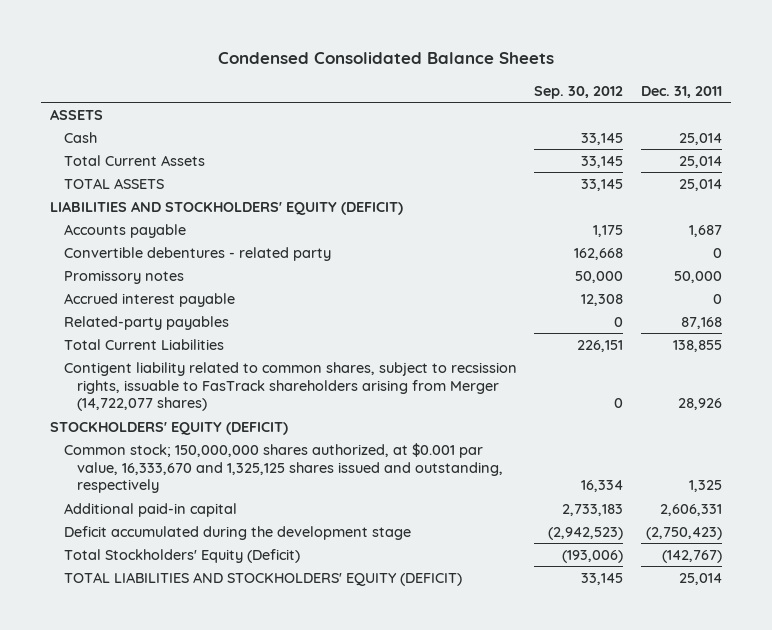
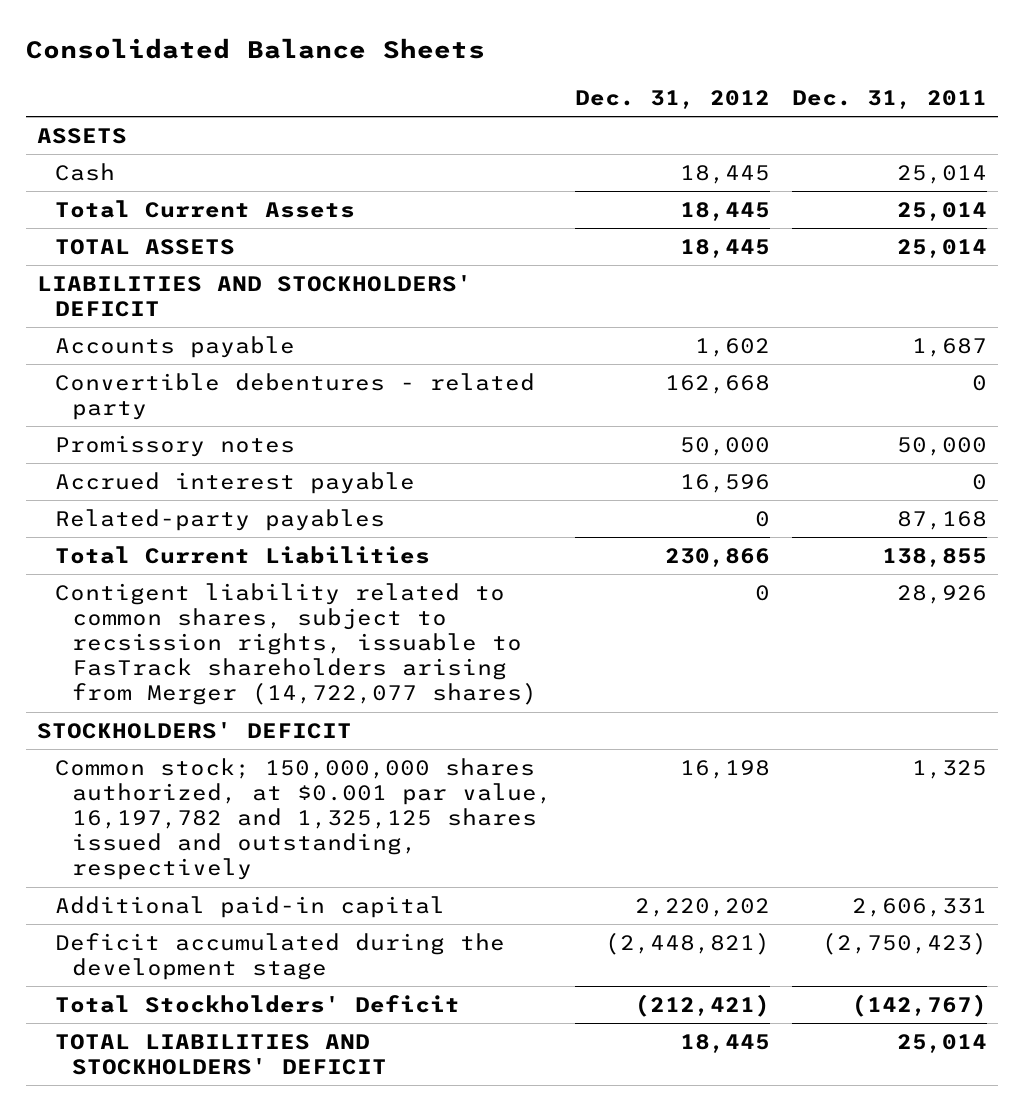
- Condensed Consolidated Balance Sheets
+ Consolidated Balance Sheets
- | Sep. 30, 2012 | Dec. 31, 2011
+ | Dec. 31, 2012 | Dec. 31, 2011
- LIABILITIES AND STOCKHOLDERS' EQUITY (DEFICIT)
+ LIABILITIES AND STOCKHOLDERS' DEFICIT
- STOCKHOLDERS' EQUITY (DEFICIT)
- Common stock; 150,000,000 shares authorized, at $0.001 par value, 16,333,670 and 1,325,125 shares issued and outstanding, respectively | 16,334 | 1,325
+ STOCKHOLDERS' DEFICIT
+ Common stock; 150,000,000 shares authorized, at $0.001 par value, 16,197,782 and 1,325,125 shares issued and outstanding, respectively | 16,198 | 1,325
- Total Stockholders' Equity (Deficit) | (193,006) | (142,767)
- TOTAL LIABILITIES AND STOCKHOLDERS' EQUITY (DEFICIT) | 33,145 | 25,014
+ Total Stockholders' Deficit | (212,421) | (142,767)
+ TOTAL LIABILITIES AND STOCKHOLDERS' DEFICIT | 18,445 | 25,014

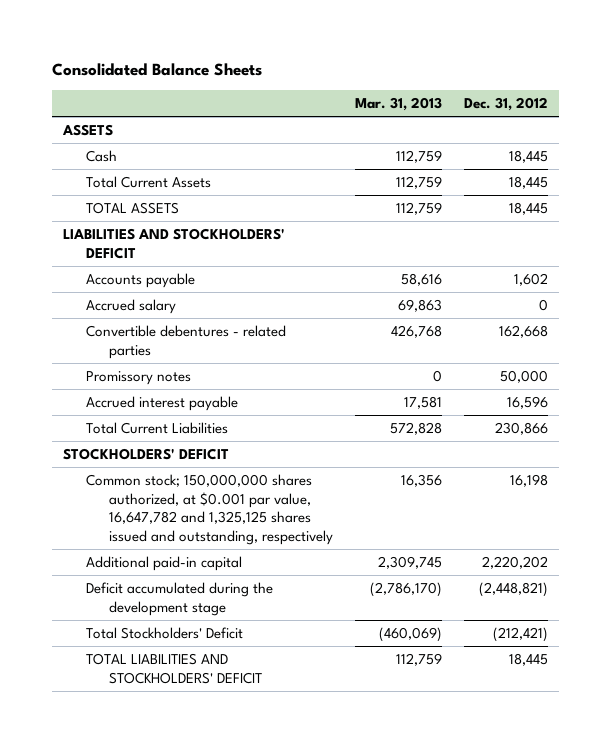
- | Dec. 31, 2012 | Dec. 31, 2011
+ | Mar. 31, 2013 | Dec. 31, 2012
- Convertible debentures - related party | 162,668 | 0
+ Accrued salary | 69,863 | 0
+ Convertible debentures - related parties | 426,768 | 162,668
- Related-party payables | 0 | 87,168
- Contigent liability related to common shares, subject to recsission rights, issuable to FasTrack shareholders arising from Merger (14,722,077 shares) | 0 | 28,926
- Common stock; 150,000,000 shares authorized, at $0.001 par value, 16,197,782 and 1,325,125 shares issued and outstanding, respectively | 16,198 | 1,325
+ Common stock; 150,000,000 shares authorized, at $0.001 par value, 16,647,782 and 1,325,125 shares issued and outstanding, respectively | 16,356 | 16,198

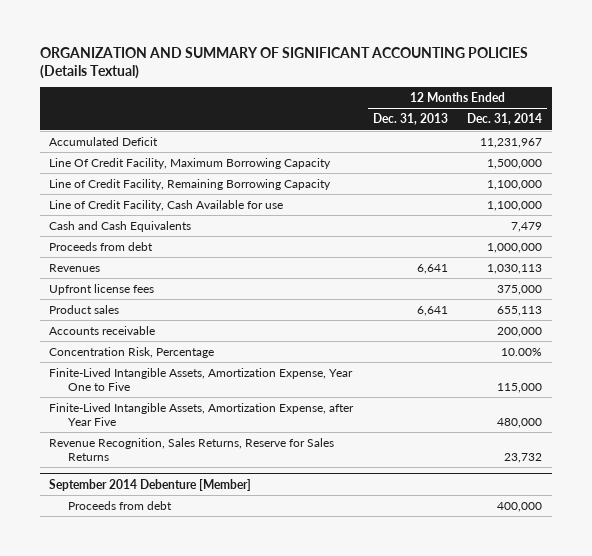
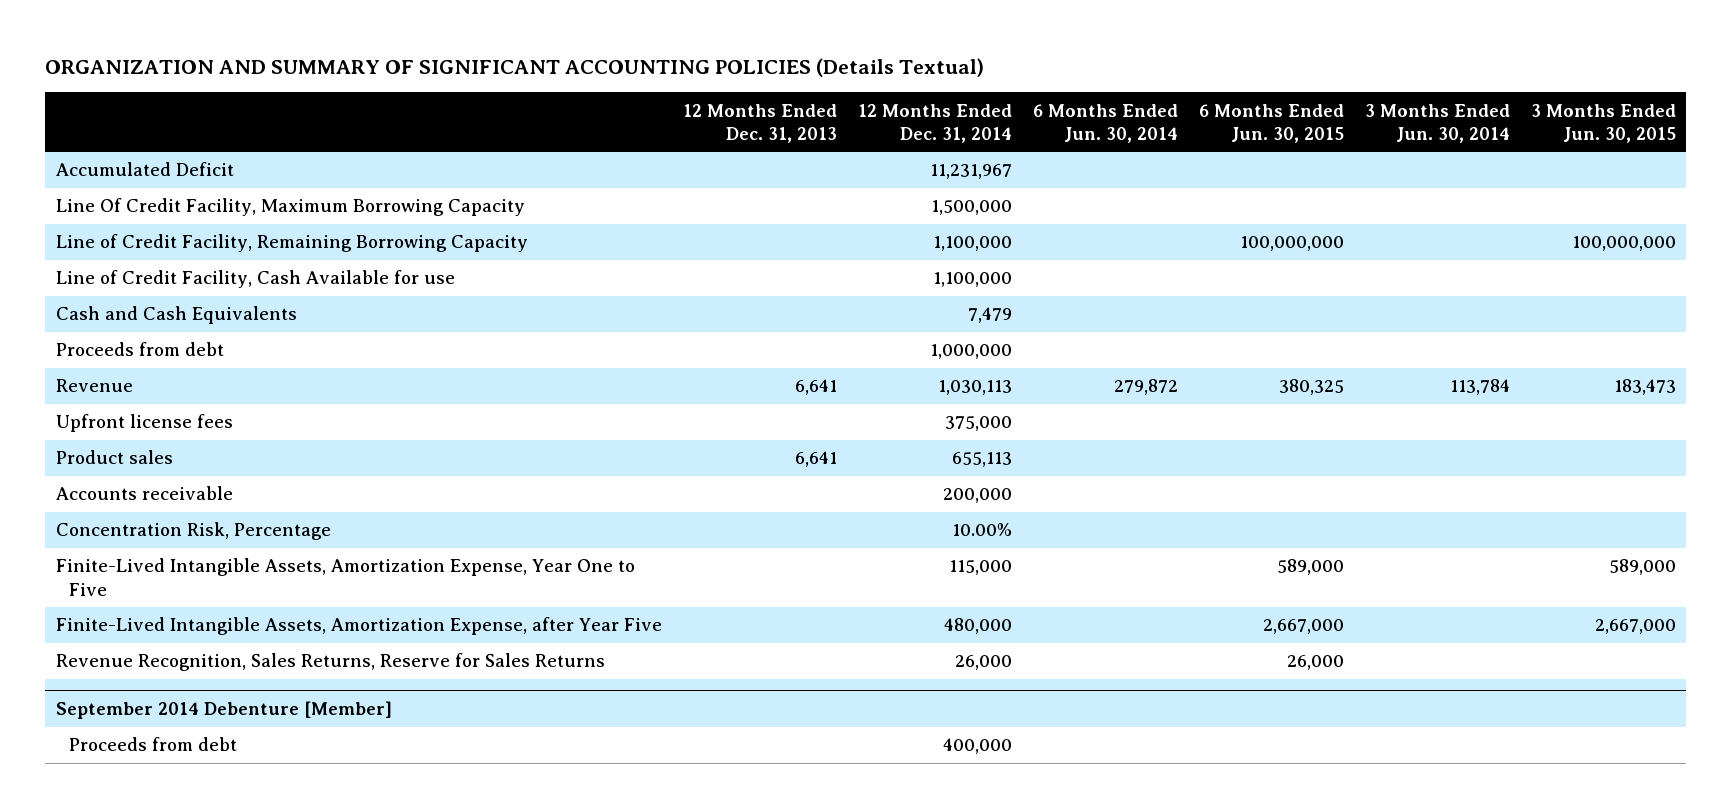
- | 12 Months Ended Dec. 31, 2013 | 12 Months Ended Dec. 31, 2014
+ | 12 Months Ended Dec. 31, 2013 | 12 Months Ended Dec. 31, 2014 | 6 Months Ended Jun. 30, 2014 | 6 Months Ended Jun. 30, 2015 | 3 Months Ended Jun. 30, 2014 | 3 Months Ended Jun. 30, 2015
- Revenues | 6,641 | 1,030,113
+ Revenue | 6,641 | 1,030,113 | 279,872 | 380,325 | 113,784 | 183,473
- Revenue Recognition, Sales Returns, Reserve for Sales Returns | | 23,732
+ Revenue Recognition, Sales Returns, Reserve for Sales Returns | | 26,000 | | 26,000 | |

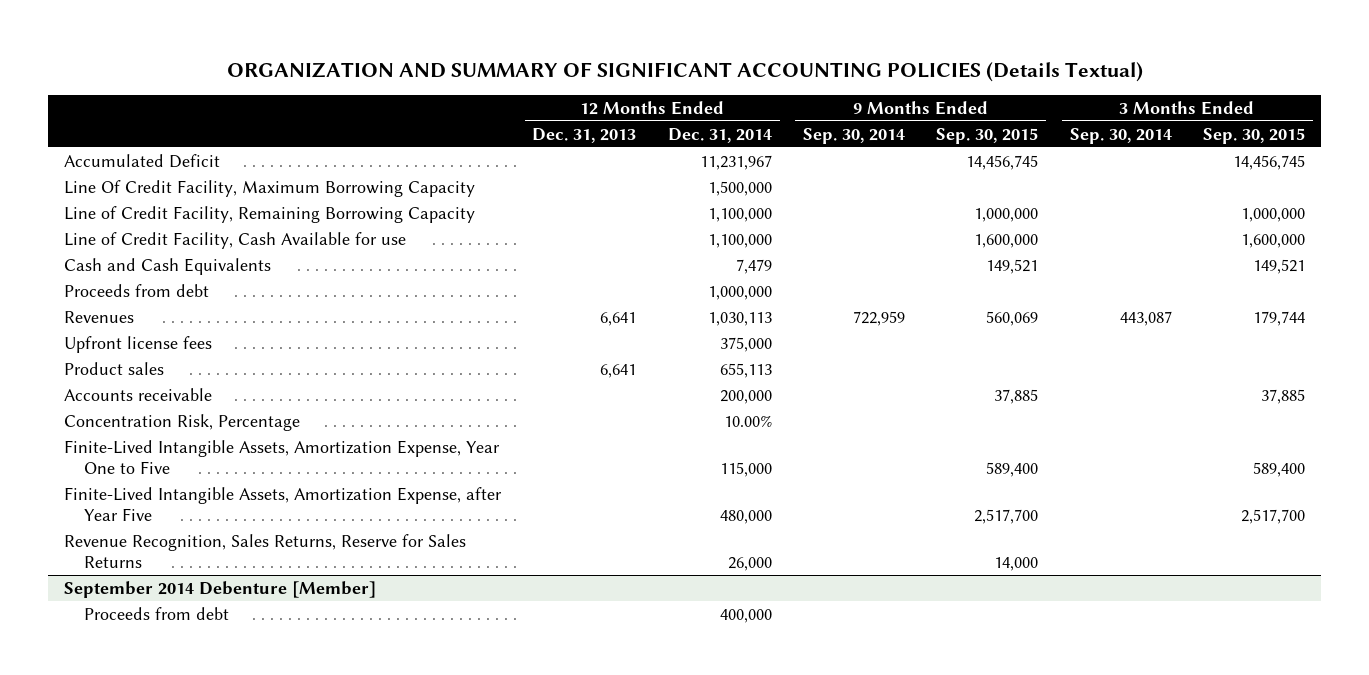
- | 12 Months Ended Dec. 31, 2013 | 12 Months Ended Dec. 31, 2014 | 6 Months Ended Jun. 30, 2014 | 6 Months Ended Jun. 30, 2015 | 3 Months Ended Jun. 30, 2014 | 3 Months Ended Jun. 30, 2015
+ | 12 Months Ended Dec. 31, 2013 | 12 Months Ended Dec. 31, 2014 | 9 Months Ended Sep. 30, 2014 | 9 Months Ended Sep. 30, 2015 | 3 Months Ended Sep. 30, 2014 | 3 Months Ended Sep. 30, 2015
- Revenue | 6,641 | 1,030,113 | 279,872 | 380,325 | 113,784 | 183,473
+ Revenues | 6,641 | 1,030,113 | 722,959 | 560,069 | 443,087 | 179,744

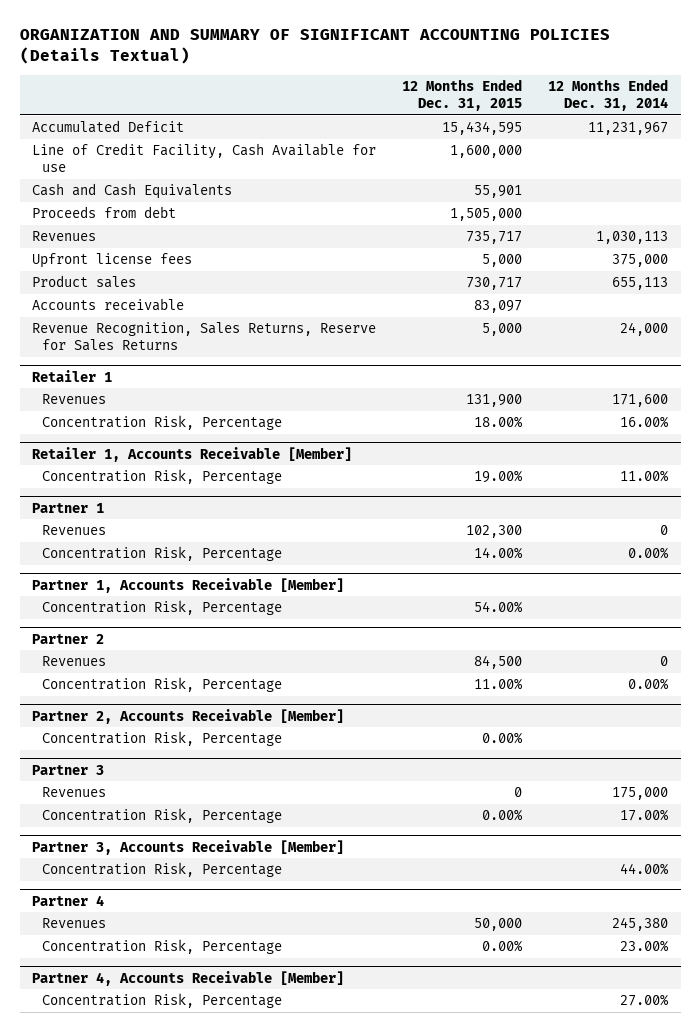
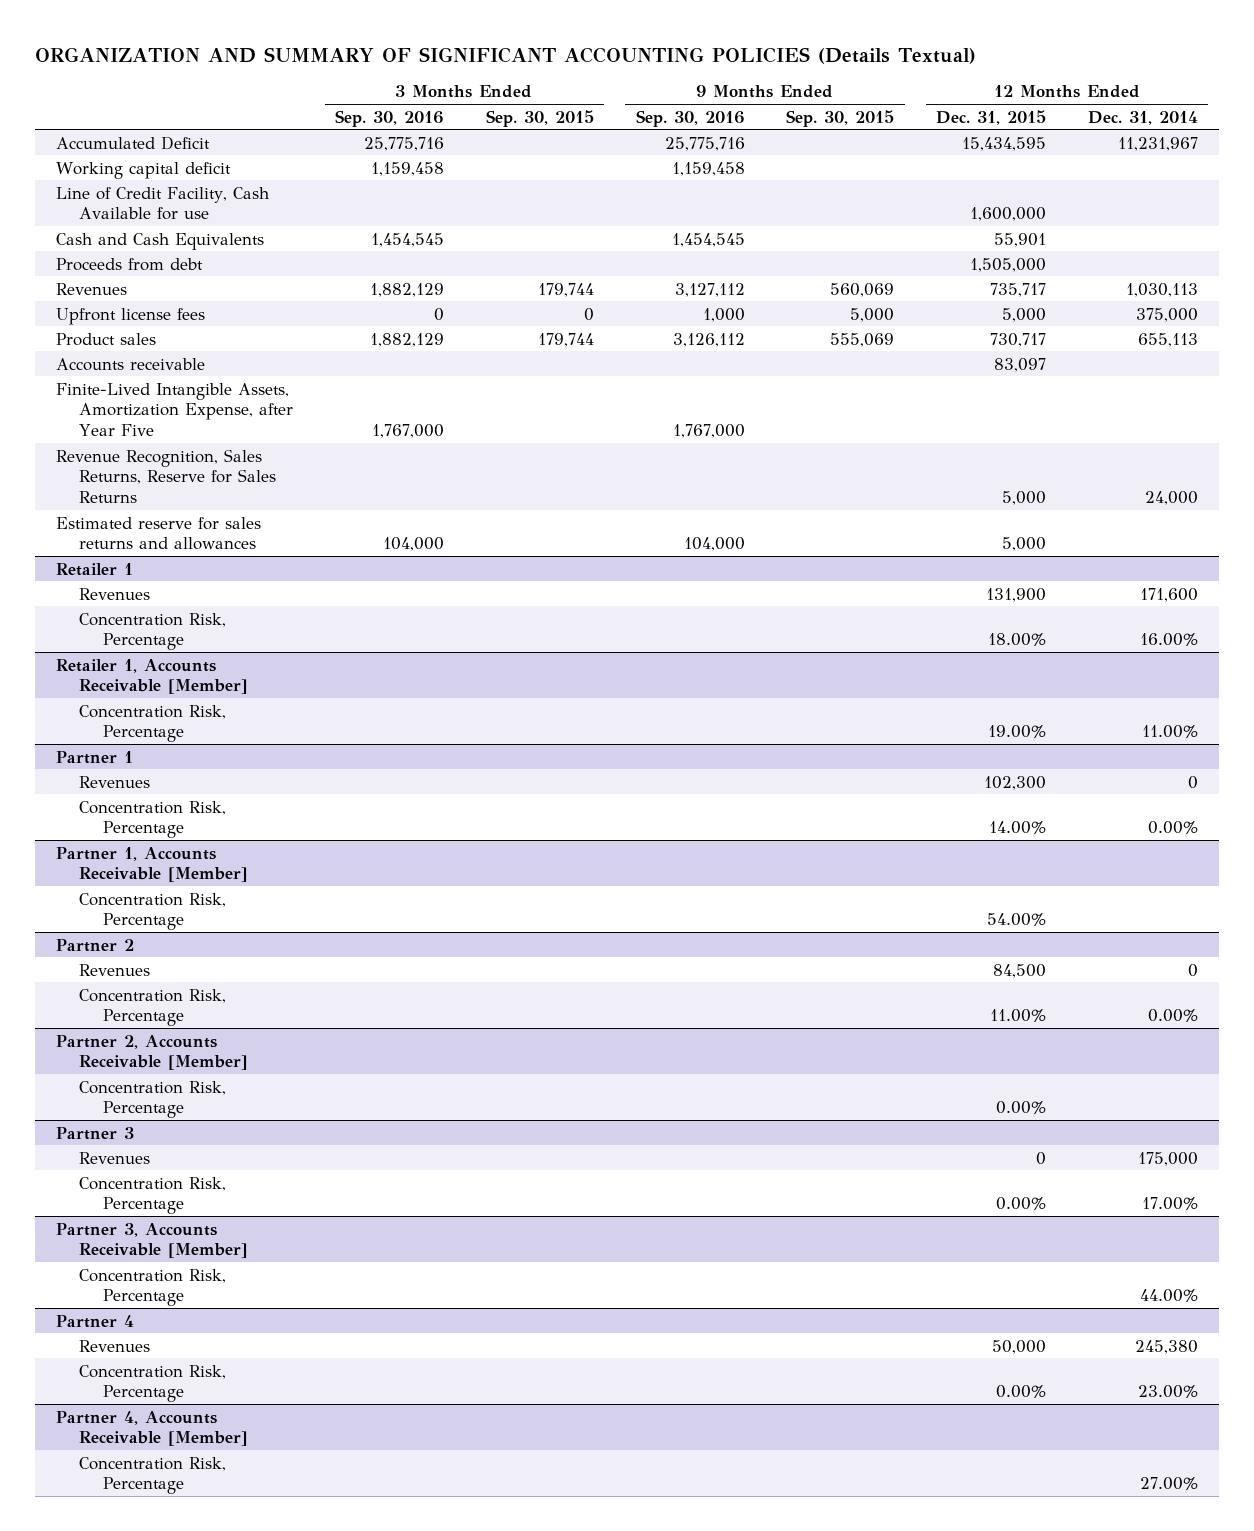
- | 12 Months Ended Dec. 31, 2015 | 12 Months Ended Dec. 31, 2014
+ | 3 Months Ended Sep. 30, 2016 | 3 Months Ended Sep. 30, 2015 | 9 Months Ended Sep. 30, 2016 | 9 Months Ended Sep. 30, 2015 | 12 Months Ended Dec. 31, 2015 | 12 Months Ended Dec. 31, 2014
+ Working capital deficit | 1,159,458 | | 1,159,458 | | |
+ Finite-Lived Intangible Assets, Amortization Expense, after Year Five | 1,767,000 | | 1,767,000 | | |
+ Estimated reserve for sales returns and allowances | 104,000 | | 104,000 | | 5,000 |

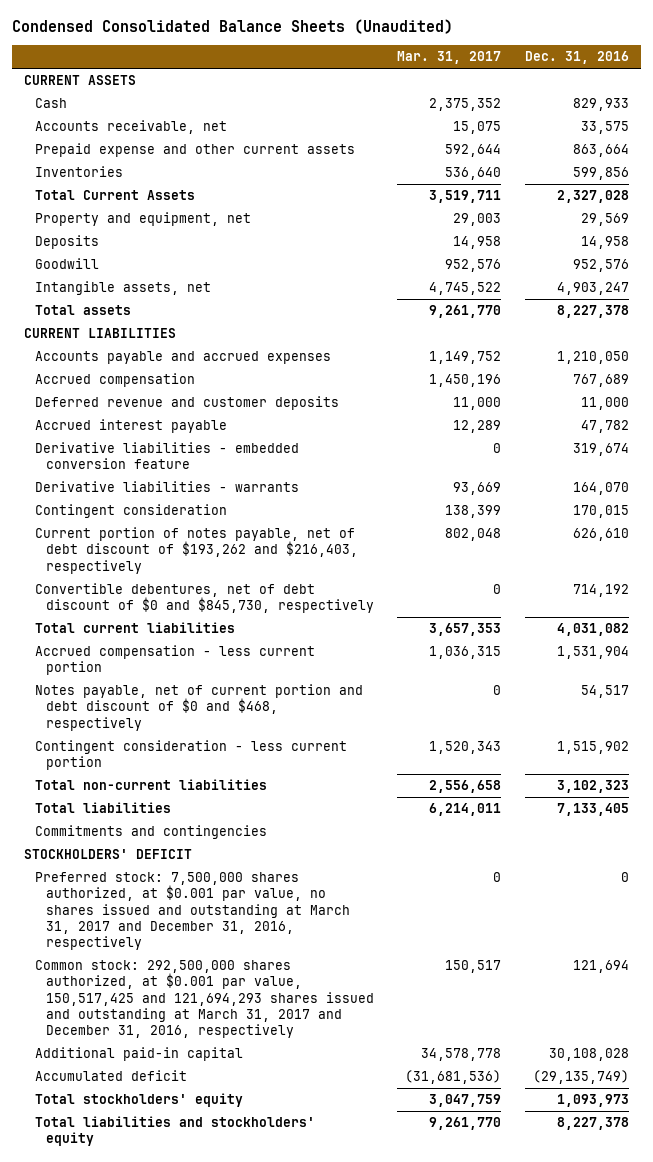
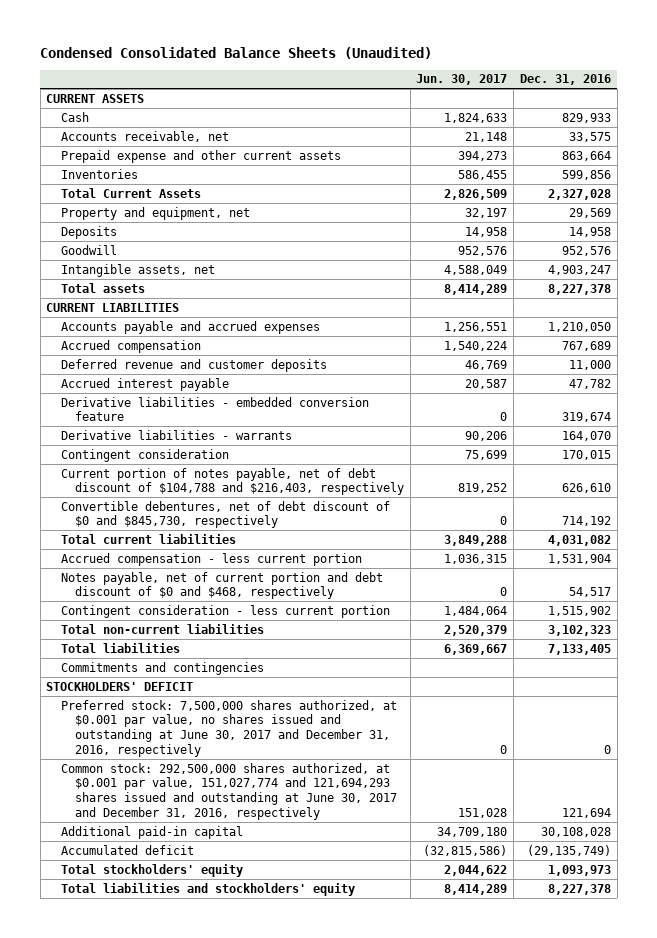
- | Mar. 31, 2017 | Dec. 31, 2016
+ | Jun. 30, 2017 | Dec. 31, 2016
- Current portion of notes payable, net of debt discount of $193,262 and $216,403, respectively | 802,048 | 626,610
+ Current portion of notes payable, net of debt discount of $104,788 and $216,403, respectively | 819,252 | 626,610
- Preferred stock: 7,500,000 shares authorized, at $0.001 par value, no shares issued and outstanding at March 31, 2017 and December 31, 2016, respectively | 0 | 0
- Common stock: 292,500,000 shares authorized, at $0.001 par value, 150,517,425 and 121,694,293 shares issued and outstanding at March 31, 2017 and December 31, 2016, respectively | 150,517 | 121,694
+ Preferred stock: 7,500,000 shares authorized, at $0.001 par value, no shares issued and outstanding at June 30, 2017 and December 31, 2016, respectively | 0 | 0
+ Common stock: 292,500,000 shares authorized, at $0.001 par value, 151,027,774 and 121,694,293 shares issued and outstanding at June 30, 2017 and December 31, 2016, respectively | 151,028 | 121,694

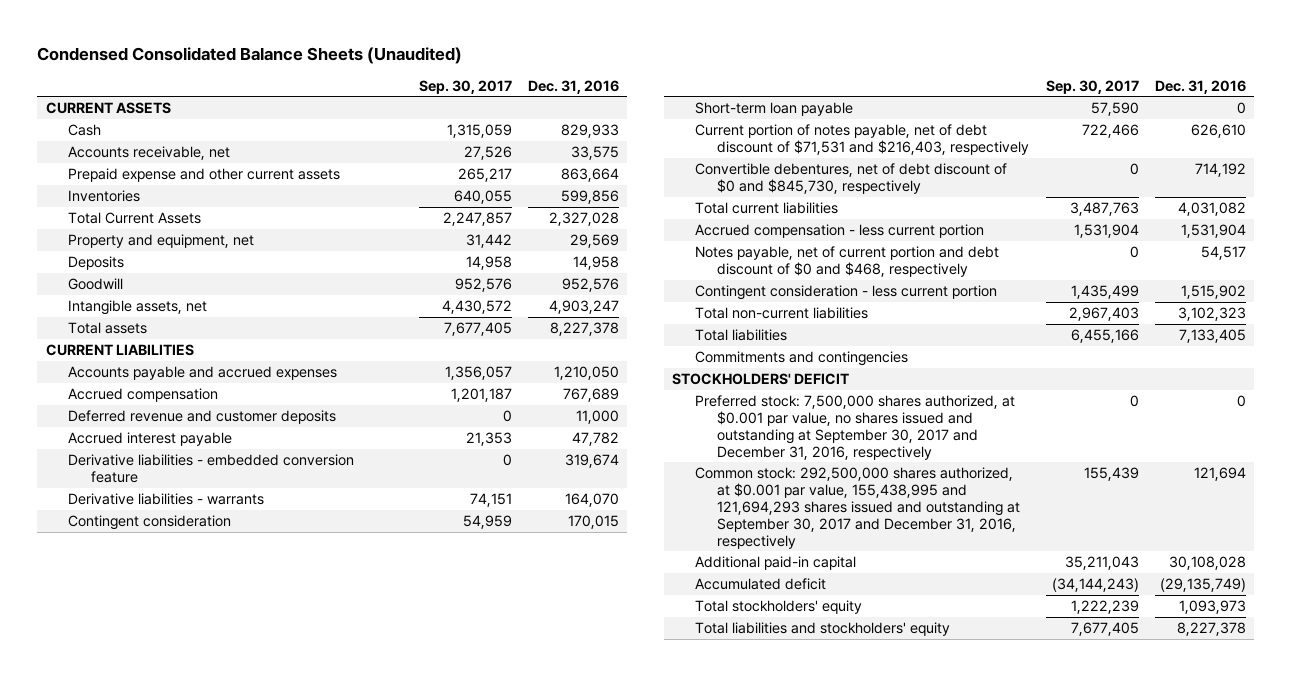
- | Jun. 30, 2017 | Dec. 31, 2016
+ | Sep. 30, 2017 | Dec. 31, 2016
- Current portion of notes payable, net of debt discount of $104,788 and $216,403, respectively | 819,252 | 626,610
+ Short-term loan payable | 57,590 | 0
+ Current portion of notes payable, net of debt discount of $71,531 and $216,403, respectively | 722,466 | 626,610
- Preferred stock: 7,500,000 shares authorized, at $0.001 par value, no shares issued and outstanding at June 30, 2017 and December 31, 2016, respectively | 0 | 0
- Common stock: 292,500,000 shares authorized, at $0.001 par value, 151,027,774 and 121,694,293 shares issued and outstanding at June 30, 2017 and December 31, 2016, respectively | 151,028 | 121,694
+ Preferred stock: 7,500,000 shares authorized, at $0.001 par value, no shares issued and outstanding at September 30, 2017 and December 31, 2016, respectively | 0 | 0
+ Common stock: 292,500,000 shares authorized, at $0.001 par value, 155,438,995 and 121,694,293 shares issued and outstanding at September 30, 2017 and December 31, 2016, respectively | 155,439 | 121,694

